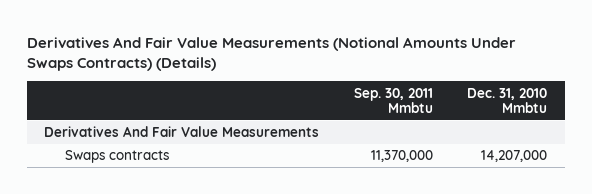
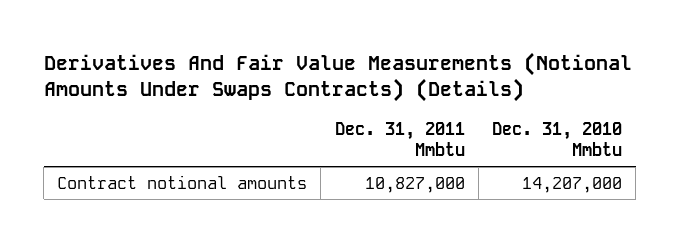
- | Sep. 30, 2011 Mmbtu | Dec. 31, 2010 Mmbtu
+ | Dec. 31, 2011 Mmbtu | Dec. 31, 2010 Mmbtu
- Derivatives And Fair Value Measurements
- Swaps contracts | 11,370,000 | 14,207,000
+ Contract notional amounts | 10,827,000 | 14,207,000

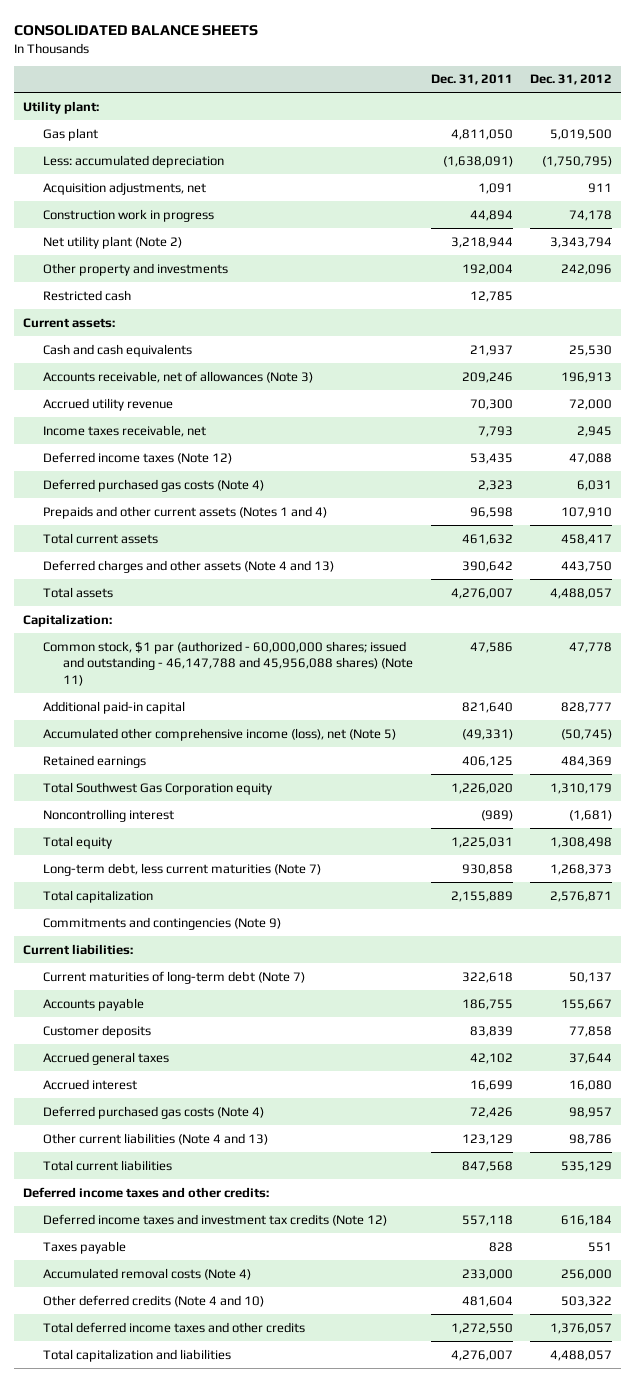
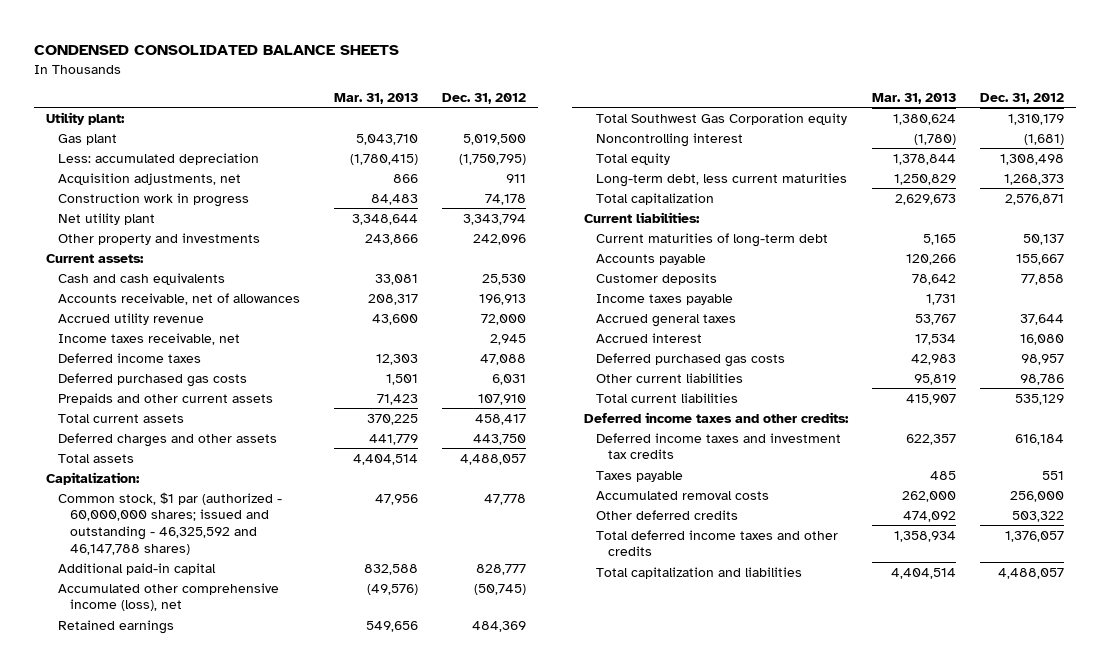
- CONSOLIDATED BALANCE SHEETS
+ CONDENSED CONSOLIDATED BALANCE SHEETS
- | Dec. 31, 2011 | Dec. 31, 2012
+ | Mar. 31, 2013 | Dec. 31, 2012
- Net utility plant (Note 2) | 3,218,944 | 3,343,794
+ Net utility plant | 3,348,644 | 3,343,794
- Restricted cash | 12,785 |
- Accounts receivable, net of allowances (Note 3) | 209,246 | 196,913
+ Accounts receivable, net of allowances | 208,317 | 196,913
- Deferred income taxes (Note 12) | 53,435 | 47,088
- Deferred purchased gas costs (Note 4) | 2,323 | 6,031
- Prepaids and other current assets (Notes 1 and 4) | 96,598 | 107,910
+ Deferred income taxes | 12,303 | 47,088
+ Deferred purchased gas costs | 1,501 | 6,031
+ Prepaids and other current assets | 71,423 | 107,910
- Deferred charges and other assets (Note 4 and 13) | 390,642 | 443,750
+ Deferred charges and other assets | 441,779 | 443,750
- Common stock, $1 par (authorized - 60,000,000 shares; issued and outstanding - 46,147,788 and 45,956,088 shares) (Note 11) | 47,586 | 47,778
+ Common stock, $1 par (authorized - 60,000,000 shares; issued and outstanding - 46,325,592 and 46,147,788 shares) | 47,956 | 47,778
- Accumulated other comprehensive income (loss), net (Note 5) | (49,331) | (50,745)
+ Accumulated other comprehensive income (loss), net | (49,576) | (50,745)
- Long-term debt, less current maturities (Note 7) | 930,858 | 1,268,373
+ Long-term debt, less current maturities | 1,250,829 | 1,268,373
- Commitments and contingencies (Note 9)
- Current maturities of long-term debt (Note 7) | 322,618 | 50,137
+ Current maturities of long-term debt | 5,165 | 50,137
+ Income taxes payable | 1,731 |
- Deferred purchased gas costs (Note 4) | 72,426 | 98,957
- Other current liabilities (Note 4 and 13) | 123,129 | 98,786
+ Deferred purchased gas costs | 42,983 | 98,957
+ Other current liabilities | 95,819 | 98,786
- Deferred income taxes and investment tax credits (Note 12) | 557,118 | 616,184
+ Deferred income taxes and investment tax credits | 622,357 | 616,184
- Accumulated removal costs (Note 4) | 233,000 | 256,000
- Other deferred credits (Note 4 and 10) | 481,604 | 503,322
+ Accumulated removal costs | 262,000 | 256,000
+ Other deferred credits | 474,092 | 503,322

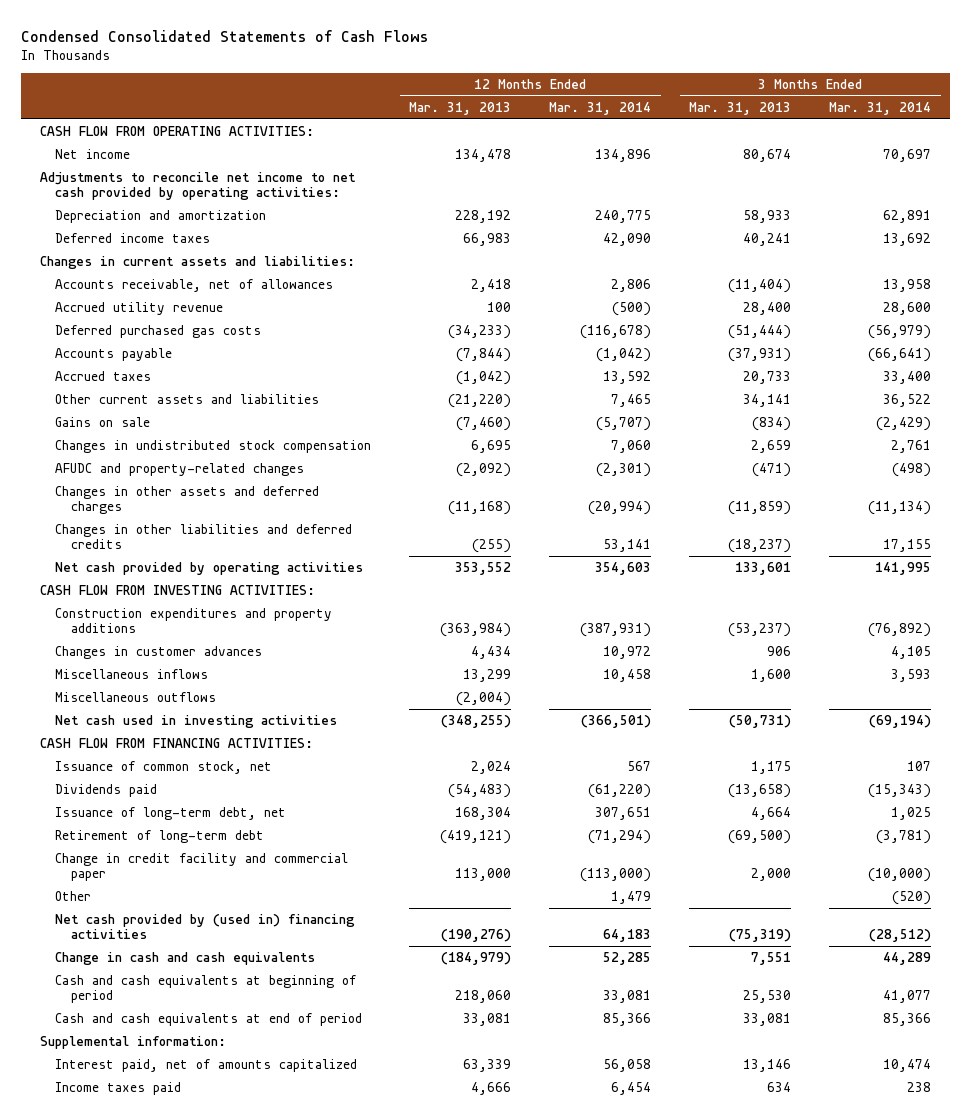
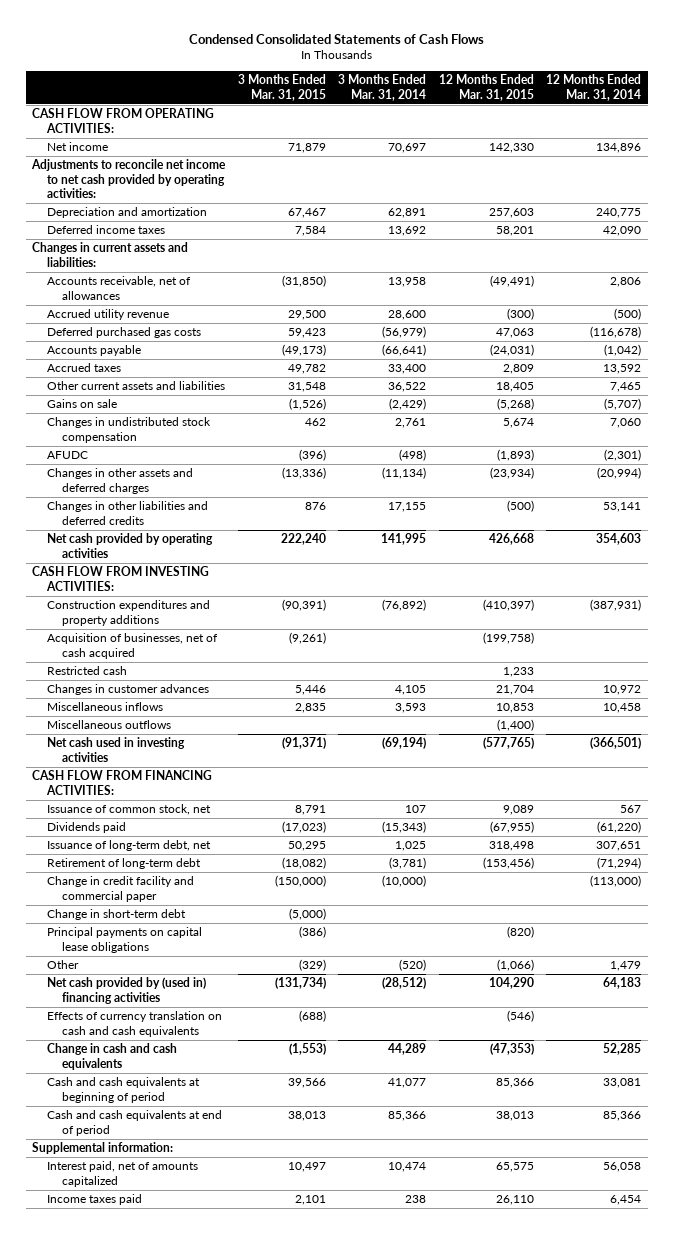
- | 12 Months Ended Mar. 31, 2013 | 12 Months Ended Mar. 31, 2014 | 3 Months Ended Mar. 31, 2013 | 3 Months Ended Mar. 31, 2014
+ | 3 Months Ended Mar. 31, 2015 | 3 Months Ended Mar. 31, 2014 | 12 Months Ended Mar. 31, 2015 | 12 Months Ended Mar. 31, 2014
- AFUDC and property-related changes | (2,092) | (2,301) | (471) | (498)
+ AFUDC | (396) | (498) | (1,893) | (2,301)
+ Acquisition of businesses, net of cash acquired | (9,261) | | (199,758) |
+ Restricted cash | | | 1,233 |
+ Change in short-term debt | (5,000) | | |
+ Principal payments on capital lease obligations | (386) | | (820) |
+ Effects of currency translation on cash and cash equivalents | (688) | | (546) |

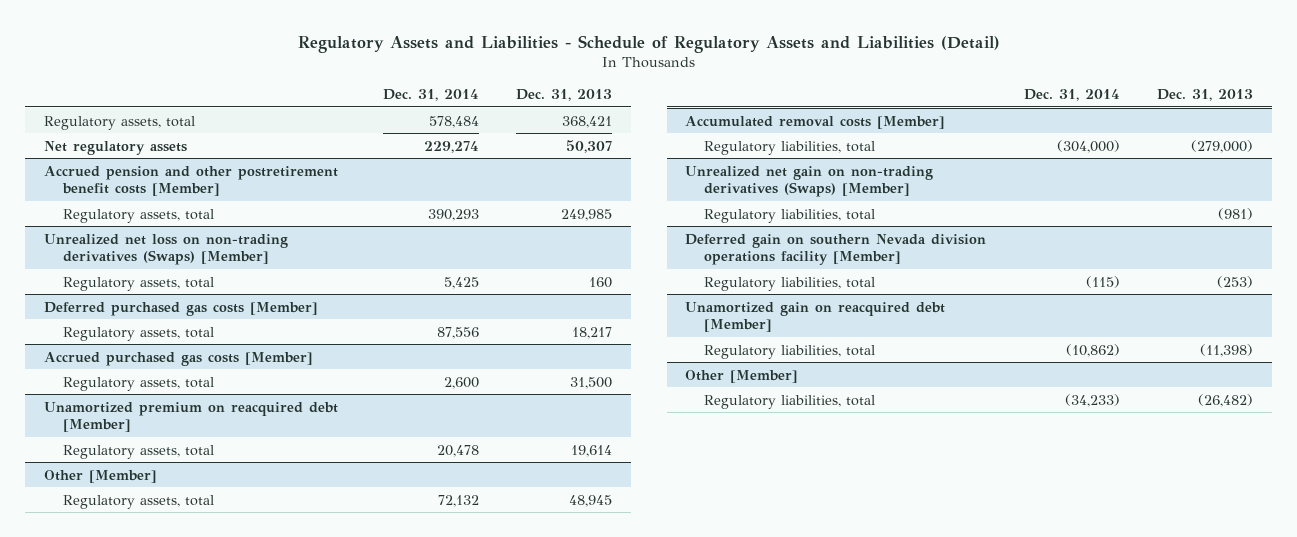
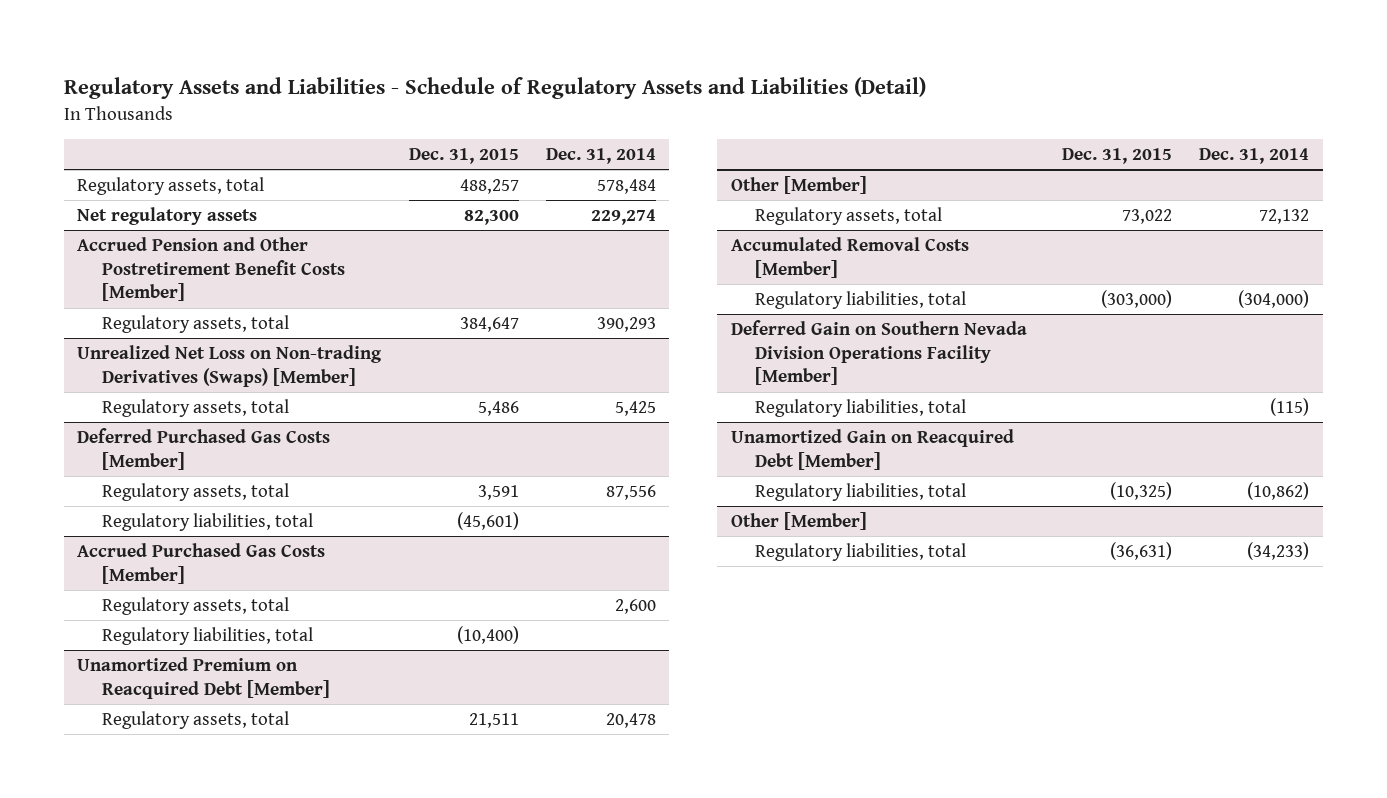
- | Dec. 31, 2014 | Dec. 31, 2013
+ | Dec. 31, 2015 | Dec. 31, 2014
- Accrued pension and other postretirement benefit costs [Member]
+ Accrued Pension and Other Postretirement Benefit Costs [Member]
- Unrealized net loss on non-trading derivatives (Swaps) [Member]
+ Unrealized Net Loss on Non-trading Derivatives (Swaps) [Member]
- Deferred purchased gas costs [Member]
+ Deferred Purchased Gas Costs [Member]
- Accrued purchased gas costs [Member]
+ Regulatory liabilities, total | (45,601) |
+ Accrued Purchased Gas Costs [Member]
- Unamortized premium on reacquired debt [Member]
+ Regulatory liabilities, total | (10,400) |
+ Unamortized Premium on Reacquired Debt [Member]
- Accumulated removal costs [Member]
+ Accumulated Removal Costs [Member]
- Unrealized net gain on non-trading derivatives (Swaps) [Member]
- Regulatory liabilities, total | | (981)
- Deferred gain on southern Nevada division operations facility [Member]
+ Deferred Gain on Southern Nevada Division Operations Facility [Member]
- Unamortized gain on reacquired debt [Member]
+ Unamortized Gain on Reacquired Debt [Member]

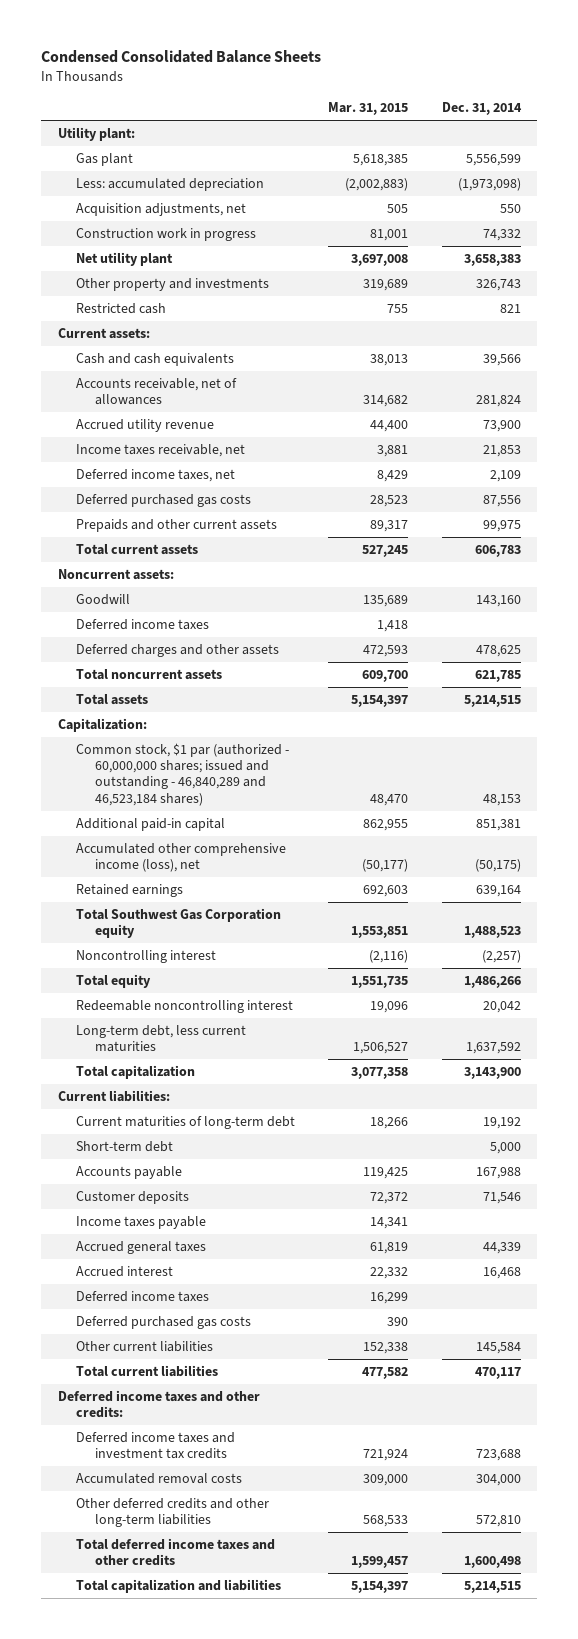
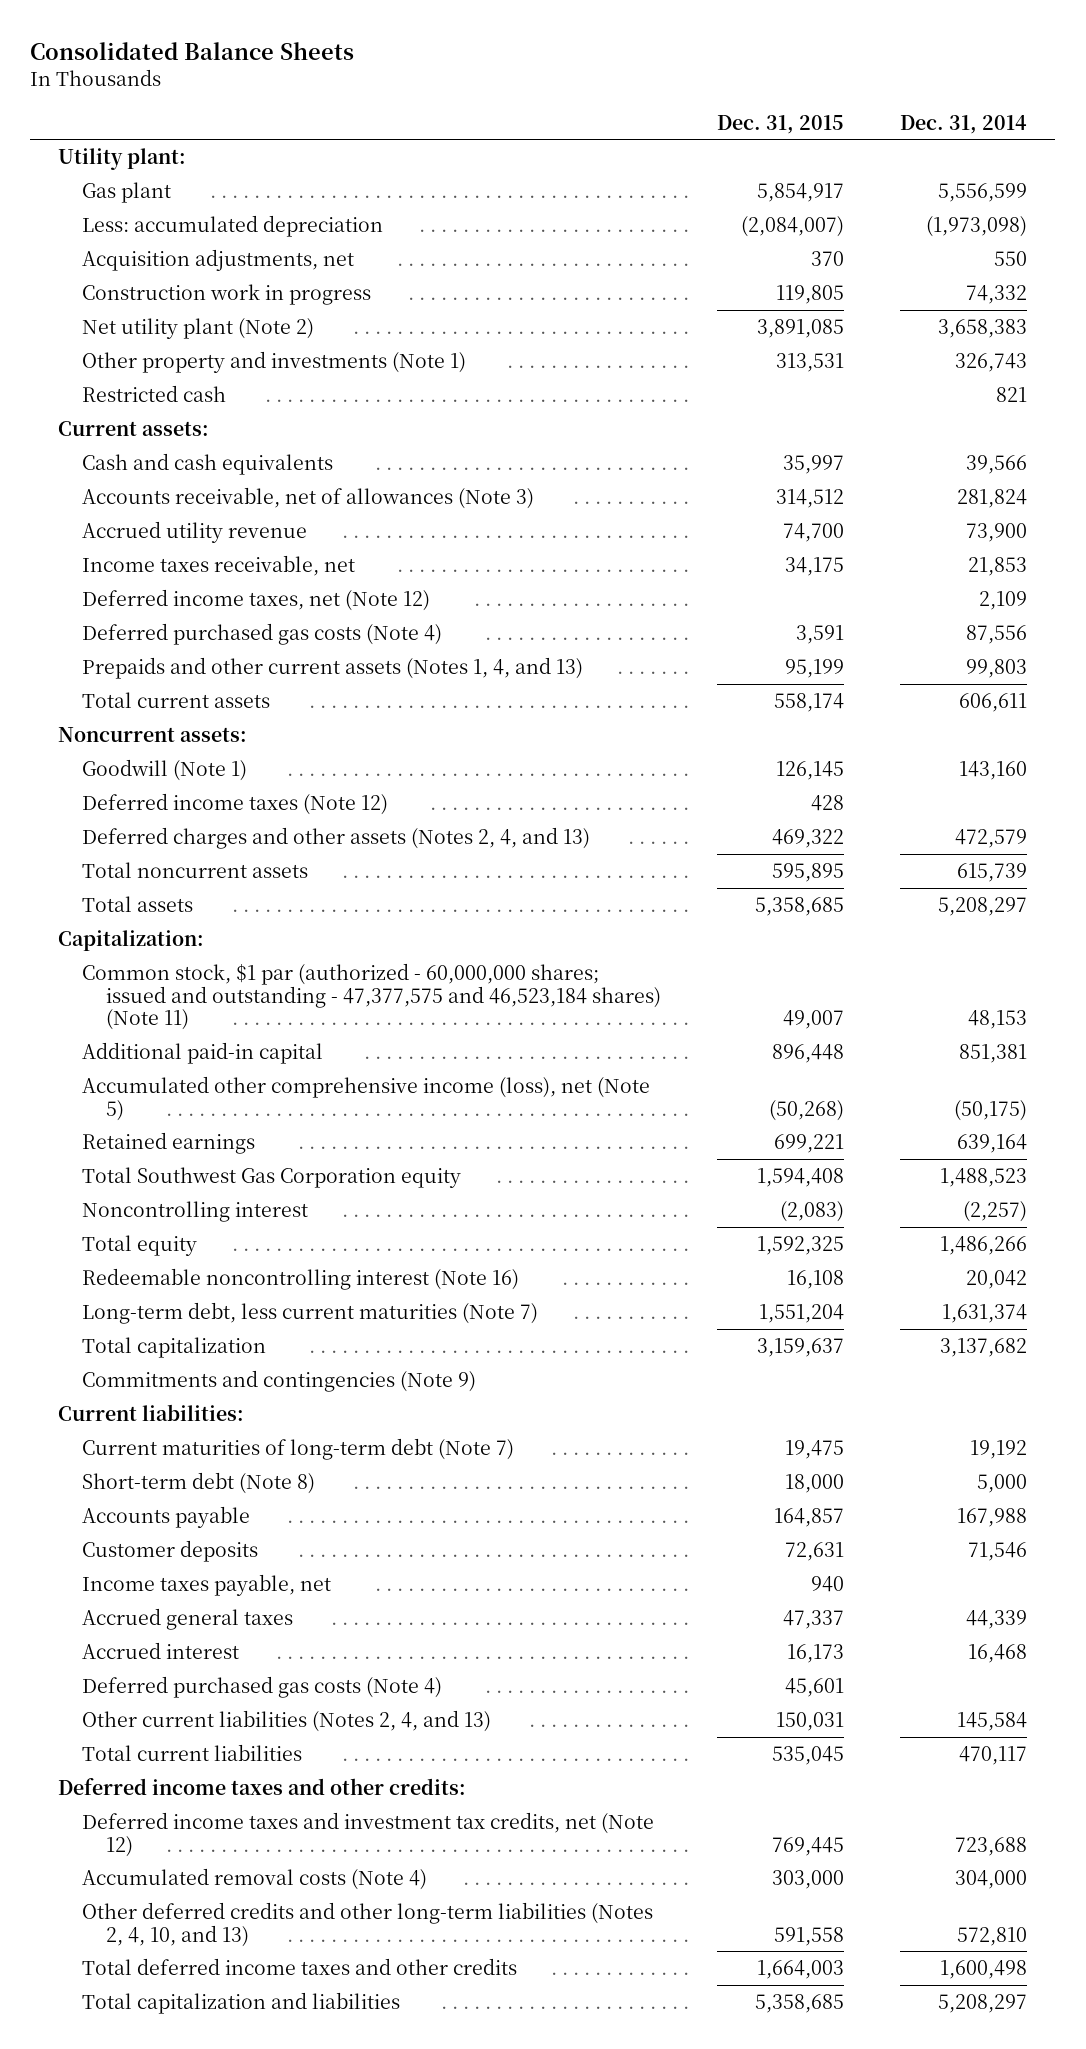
- Condensed Consolidated Balance Sheets
+ Consolidated Balance Sheets
- | Mar. 31, 2015 | Dec. 31, 2014
+ | Dec. 31, 2015 | Dec. 31, 2014
- Net utility plant | 3,697,008 | 3,658,383
- Other property and investments | 319,689 | 326,743
+ Net utility plant (Note 2) | 3,891,085 | 3,658,383
+ Other property and investments (Note 1) | 313,531 | 326,743
- Accounts receivable, net of allowances | 314,682 | 281,824
+ Accounts receivable, net of allowances (Note 3) | 314,512 | 281,824
- Deferred income taxes, net | 8,429 | 2,109
- Deferred purchased gas costs | 28,523 | 87,556
- Prepaids and other current assets | 89,317 | 99,975
- Total current assets | 527,245 | 606,783
+ Deferred income taxes, net (Note 12) | | 2,109
+ Deferred purchased gas costs (Note 4) | 3,591 | 87,556
+ Prepaids and other current assets (Notes 1, 4, and 13) | 95,199 | 99,803
+ Total current assets | 558,174 | 606,611
- Goodwill | 135,689 | 143,160
- Deferred income taxes | 1,418 |
- Deferred charges and other assets | 472,593 | 478,625
- Total noncurrent assets | 609,700 | 621,785
- Total assets | 5,154,397 | 5,214,515
+ Goodwill (Note 1) | 126,145 | 143,160
+ Deferred income taxes (Note 12) | 428 |
+ Deferred charges and other assets (Notes 2, 4, and 13) | 469,322 | 472,579
+ Total noncurrent assets | 595,895 | 615,739
+ Total assets | 5,358,685 | 5,208,297
- Common stock, $1 par (authorized - 60,000,000 shares; issued and outstanding - 46,840,289 and 46,523,184 shares) | 48,470 | 48,153
+ Common stock, $1 par (authorized - 60,000,000 shares; issued and outstanding - 47,377,575 and 46,523,184 shares) (Note 11) | 49,007 | 48,153
- Accumulated other comprehensive income (loss), net | (50,177) | (50,175)
+ Accumulated other comprehensive income (loss), net (Note 5) | (50,268) | (50,175)
- Redeemable noncontrolling interest | 19,096 | 20,042
- Long-term debt, less current maturities | 1,506,527 | 1,637,592
- Total capitalization | 3,077,358 | 3,143,900
+ Redeemable noncontrolling interest (Note 16) | 16,108 | 20,042
+ Long-term debt, less current maturities (Note 7) | 1,551,204 | 1,631,374
+ Total capitalization | 3,159,637 | 3,137,682
+ Commitments and contingencies (Note 9)
- Current maturities of long-term debt | 18,266 | 19,192
- Short-term debt | | 5,000
+ Current maturities of long-term debt (Note 7) | 19,475 | 19,192
+ Short-term debt (Note 8) | 18,000 | 5,000
- Income taxes payable | 14,341 |
+ Income taxes payable, net | 940 |
- Deferred income taxes | 16,299 |
- Deferred purchased gas costs | 390 |
- Other current liabilities | 152,338 | 145,584
+ Deferred purchased gas costs (Note 4) | 45,601 |
+ Other current liabilities (Notes 2, 4, and 13) | 150,031 | 145,584
- Deferred income taxes and investment tax credits | 721,924 | 723,688
- Accumulated removal costs | 309,000 | 304,000
- Other deferred credits and other long-term liabilities | 568,533 | 572,810
+ Deferred income taxes and investment tax credits, net (Note 12) | 769,445 | 723,688
+ Accumulated removal costs (Note 4) | 303,000 | 304,000
+ Other deferred credits and other long-term liabilities (Notes 2, 4, 10, and 13) | 591,558 | 572,810
- Total capitalization and liabilities | 5,154,397 | 5,214,515
+ Total capitalization and liabilities | 5,358,685 | 5,208,297

